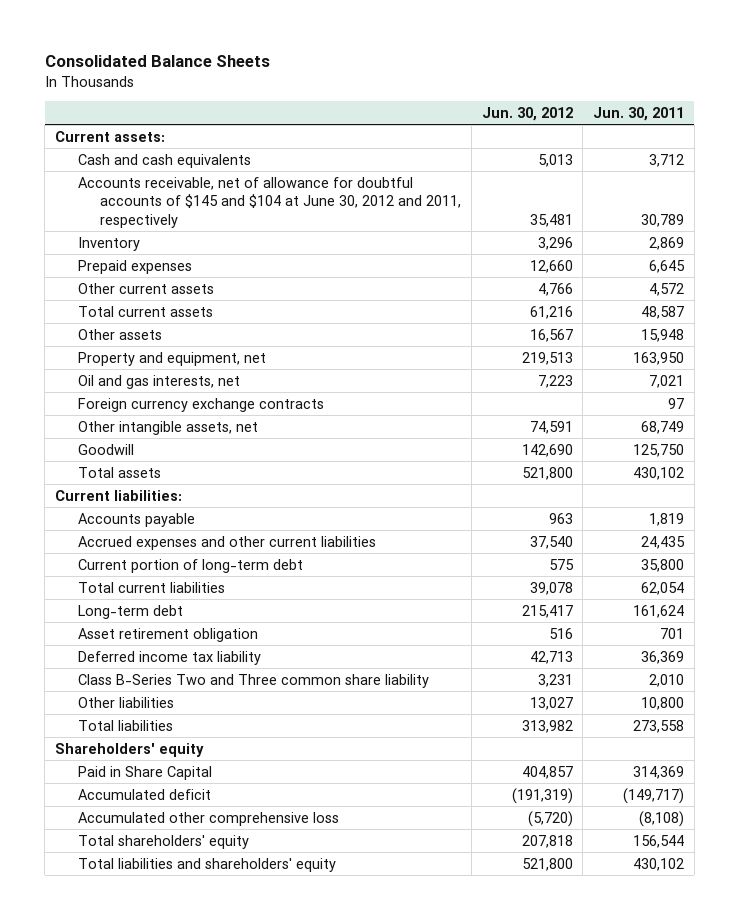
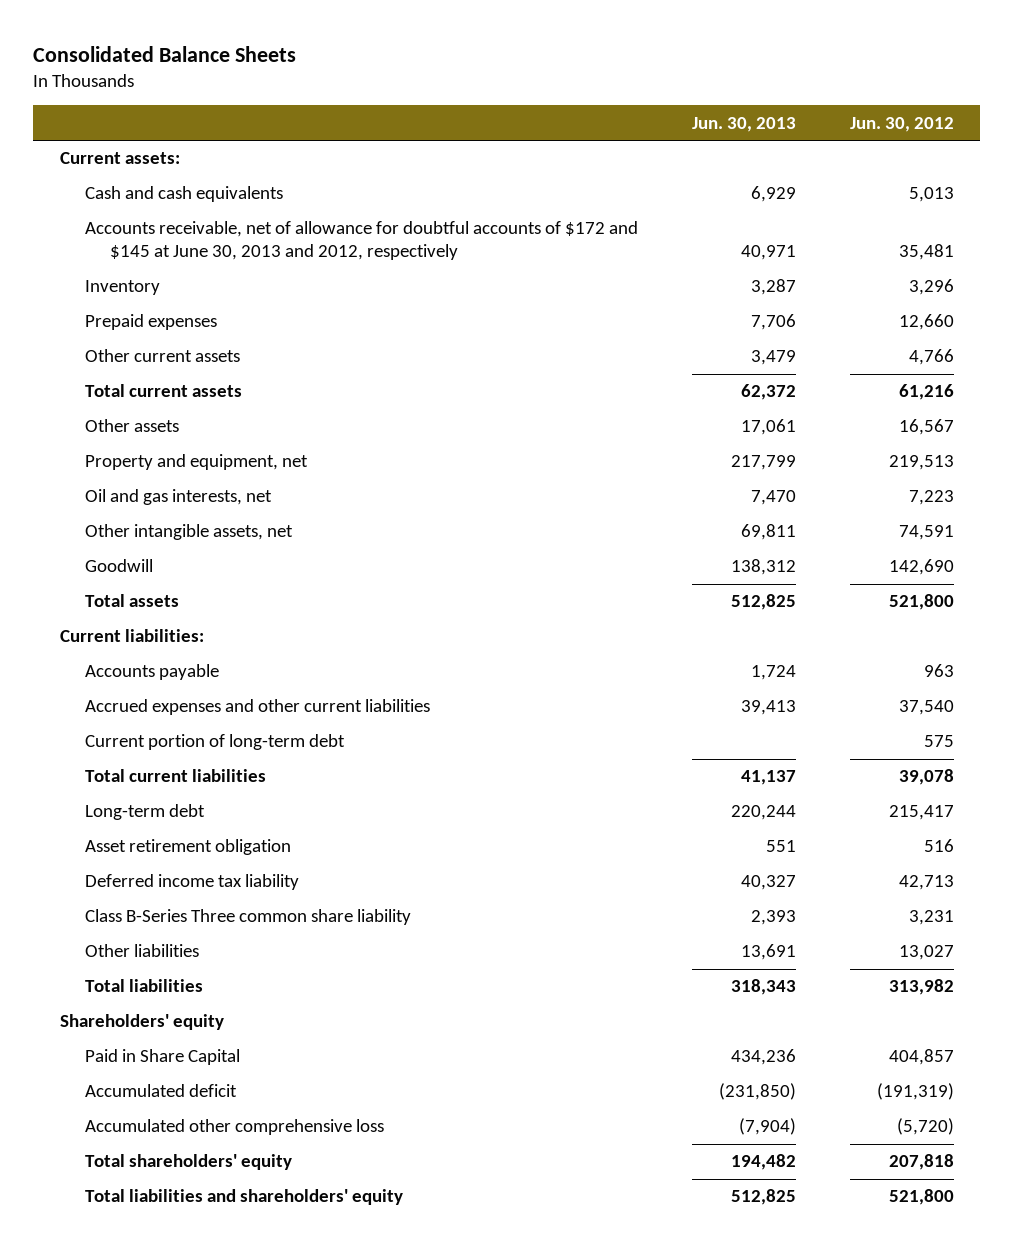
- | Jun. 30, 2012 | Jun. 30, 2011
+ | Jun. 30, 2013 | Jun. 30, 2012
- Accounts receivable, net of allowance for doubtful accounts of $145 and $104 at June 30, 2012 and 2011, respectively | 35,481 | 30,789
+ Accounts receivable, net of allowance for doubtful accounts of $172 and $145 at June 30, 2013 and 2012, respectively | 40,971 | 35,481
- Foreign currency exchange contracts | | 97
- Class B-Series Two and Three common share liability | 3,231 | 2,010
+ Class B-Series Three common share liability | 2,393 | 3,231

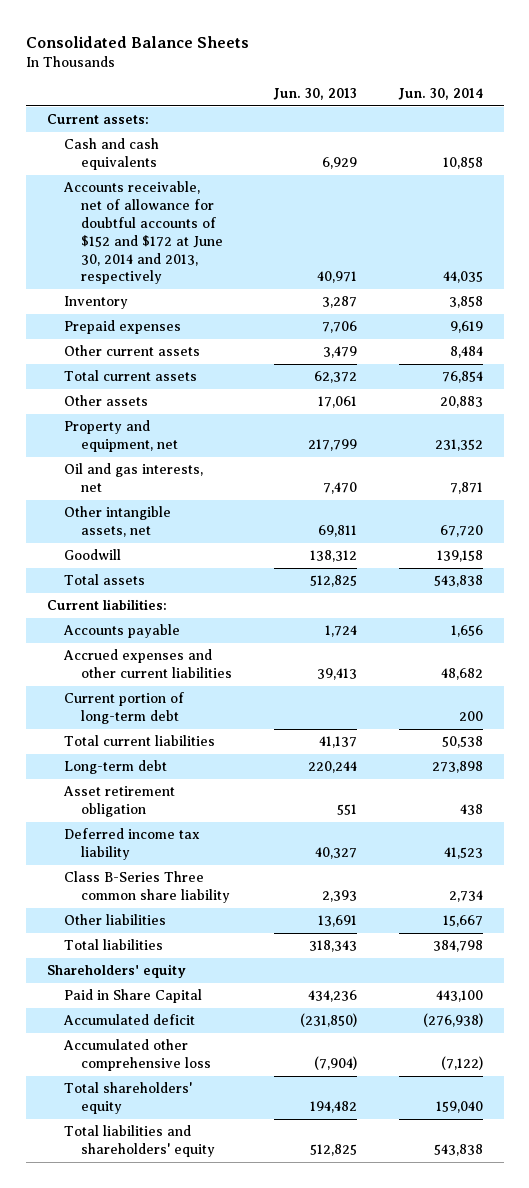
- | Jun. 30, 2013 | Jun. 30, 2012
+ | Jun. 30, 2013 | Jun. 30, 2014
- Accounts receivable, net of allowance for doubtful accounts of $172 and $145 at June 30, 2013 and 2012, respectively | 40,971 | 35,481
+ Accounts receivable, net of allowance for doubtful accounts of $152 and $172 at June 30, 2014 and 2013, respectively | 40,971 | 44,035

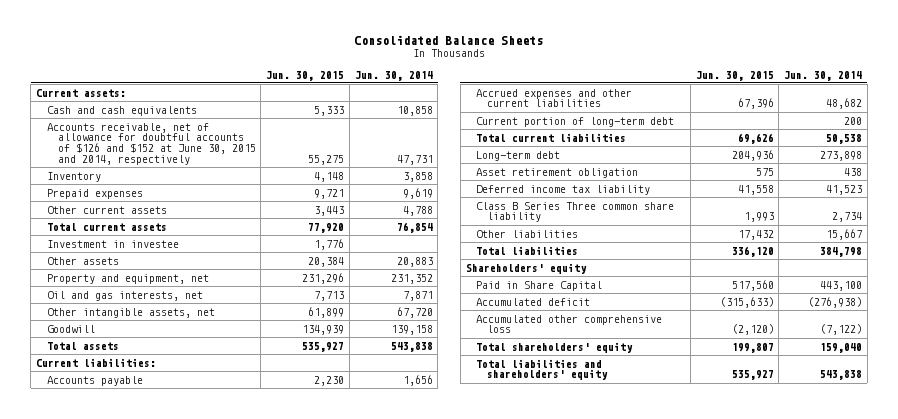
- | Jun. 30, 2013 | Jun. 30, 2014
+ | Jun. 30, 2015 | Jun. 30, 2014
- Accounts receivable, net of allowance for doubtful accounts of $152 and $172 at June 30, 2014 and 2013, respectively | 40,971 | 44,035
+ Accounts receivable, net of allowance for doubtful accounts of $126 and $152 at June 30, 2015 and 2014, respectively | 55,275 | 47,731
- Other current assets | 3,479 | 8,484
+ Other current assets | 3,443 | 4,788
+ Investment in investee | 1,776 |
- Class B-Series Three common share liability | 2,393 | 2,734
+ Class B Series Three common share liability | 1,993 | 2,734

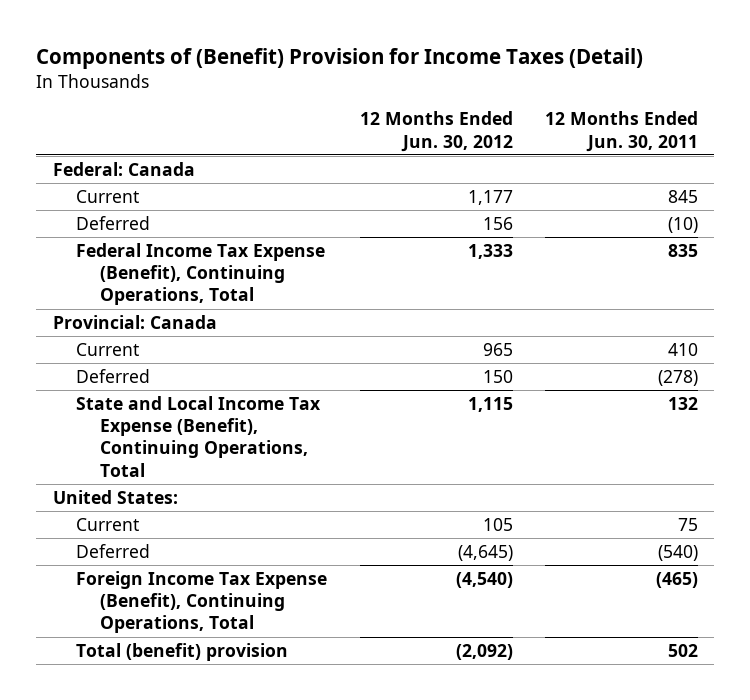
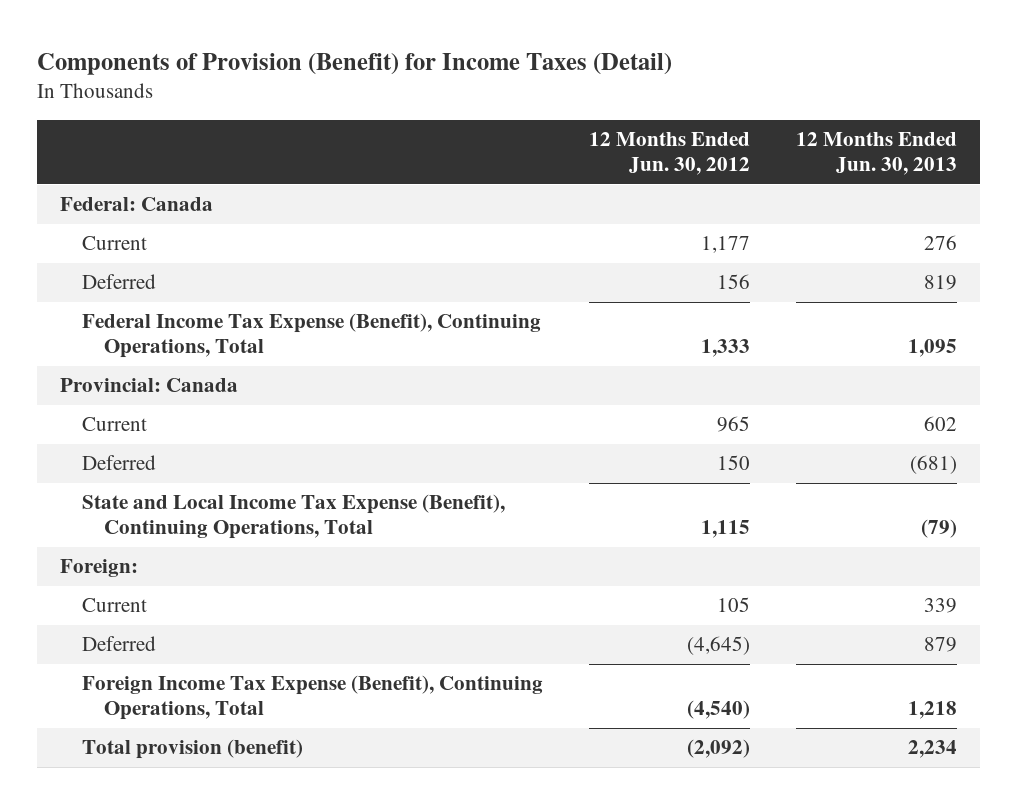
- Components of (Benefit) Provision for Income Taxes (Detail)
+ Components of Provision (Benefit) for Income Taxes (Detail)
- | 12 Months Ended Jun. 30, 2012 | 12 Months Ended Jun. 30, 2011
+ | 12 Months Ended Jun. 30, 2012 | 12 Months Ended Jun. 30, 2013
- United States:
+ Foreign:
- Total (benefit) provision | (2,092) | 502
+ Total provision (benefit) | (2,092) | 2,234

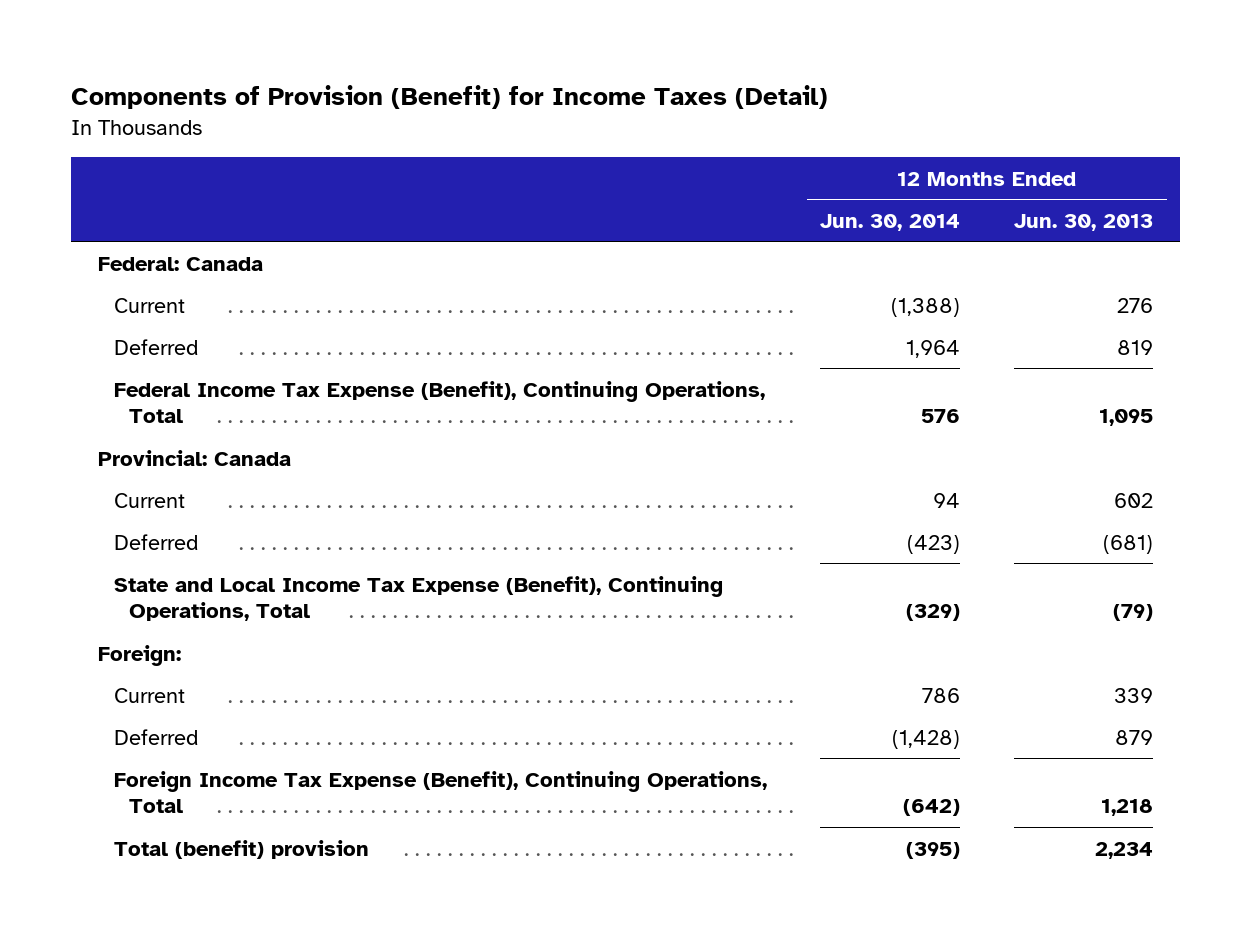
- | 12 Months Ended Jun. 30, 2012 | 12 Months Ended Jun. 30, 2013
+ | 12 Months Ended Jun. 30, 2014 | 12 Months Ended Jun. 30, 2013
- Total provision (benefit) | (2,092) | 2,234
+ Total (benefit) provision | (395) | 2,234

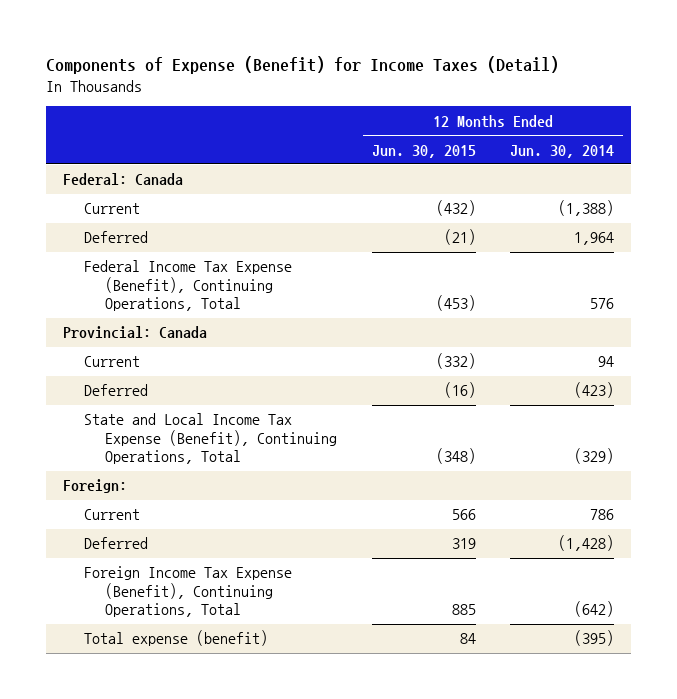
- Components of Provision (Benefit) for Income Taxes (Detail)
+ Components of Expense (Benefit) for Income Taxes (Detail)
- | 12 Months Ended Jun. 30, 2014 | 12 Months Ended Jun. 30, 2013
+ | 12 Months Ended Jun. 30, 2015 | 12 Months Ended Jun. 30, 2014
- Total (benefit) provision | (395) | 2,234
+ Total expense (benefit) | 84 | (395)

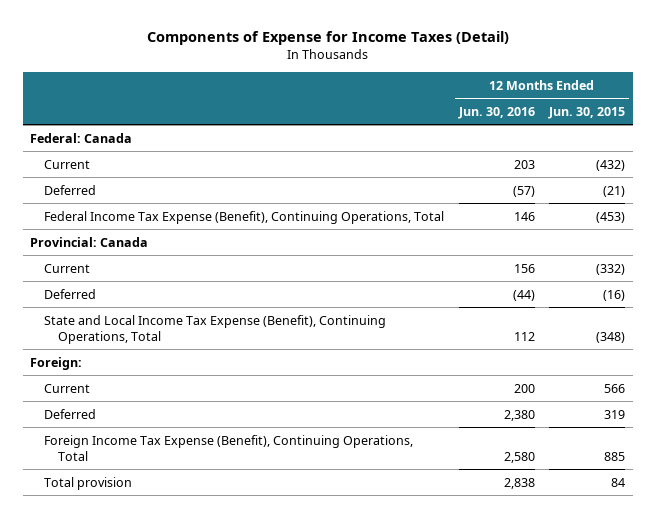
- Components of Expense (Benefit) for Income Taxes (Detail)
+ Components of Expense for Income Taxes (Detail)
- | 12 Months Ended Jun. 30, 2015 | 12 Months Ended Jun. 30, 2014
+ | 12 Months Ended Jun. 30, 2016 | 12 Months Ended Jun. 30, 2015
- Total expense (benefit) | 84 | (395)
+ Total provision | 2,838 | 84

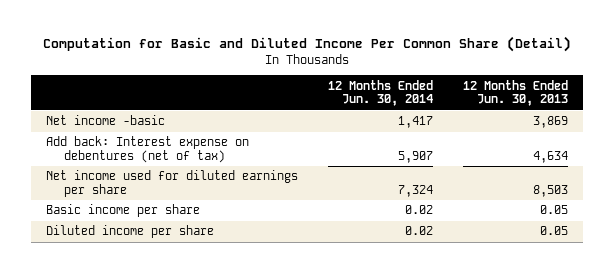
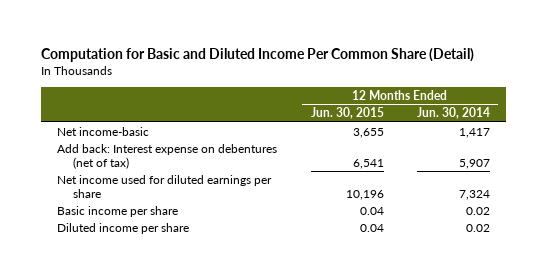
- | 12 Months Ended Jun. 30, 2014 | 12 Months Ended Jun. 30, 2013
+ | 12 Months Ended Jun. 30, 2015 | 12 Months Ended Jun. 30, 2014
- Net income -basic | 1,417 | 3,869
+ Net income-basic | 3,655 | 1,417

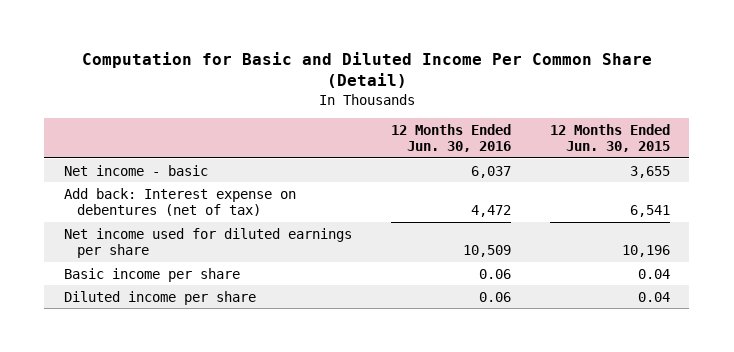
- | 12 Months Ended Jun. 30, 2015 | 12 Months Ended Jun. 30, 2014
+ | 12 Months Ended Jun. 30, 2016 | 12 Months Ended Jun. 30, 2015
- Net income-basic | 3,655 | 1,417
+ Net income - basic | 6,037 | 3,655

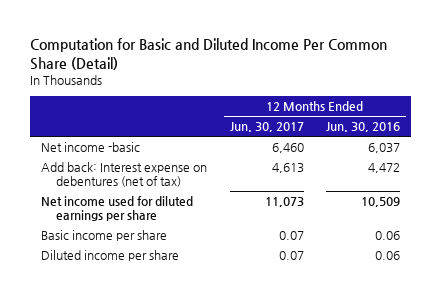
- | 12 Months Ended Jun. 30, 2016 | 12 Months Ended Jun. 30, 2015
+ | 12 Months Ended Jun. 30, 2017 | 12 Months Ended Jun. 30, 2016
- Net income - basic | 6,037 | 3,655
+ Net income -basic | 6,460 | 6,037

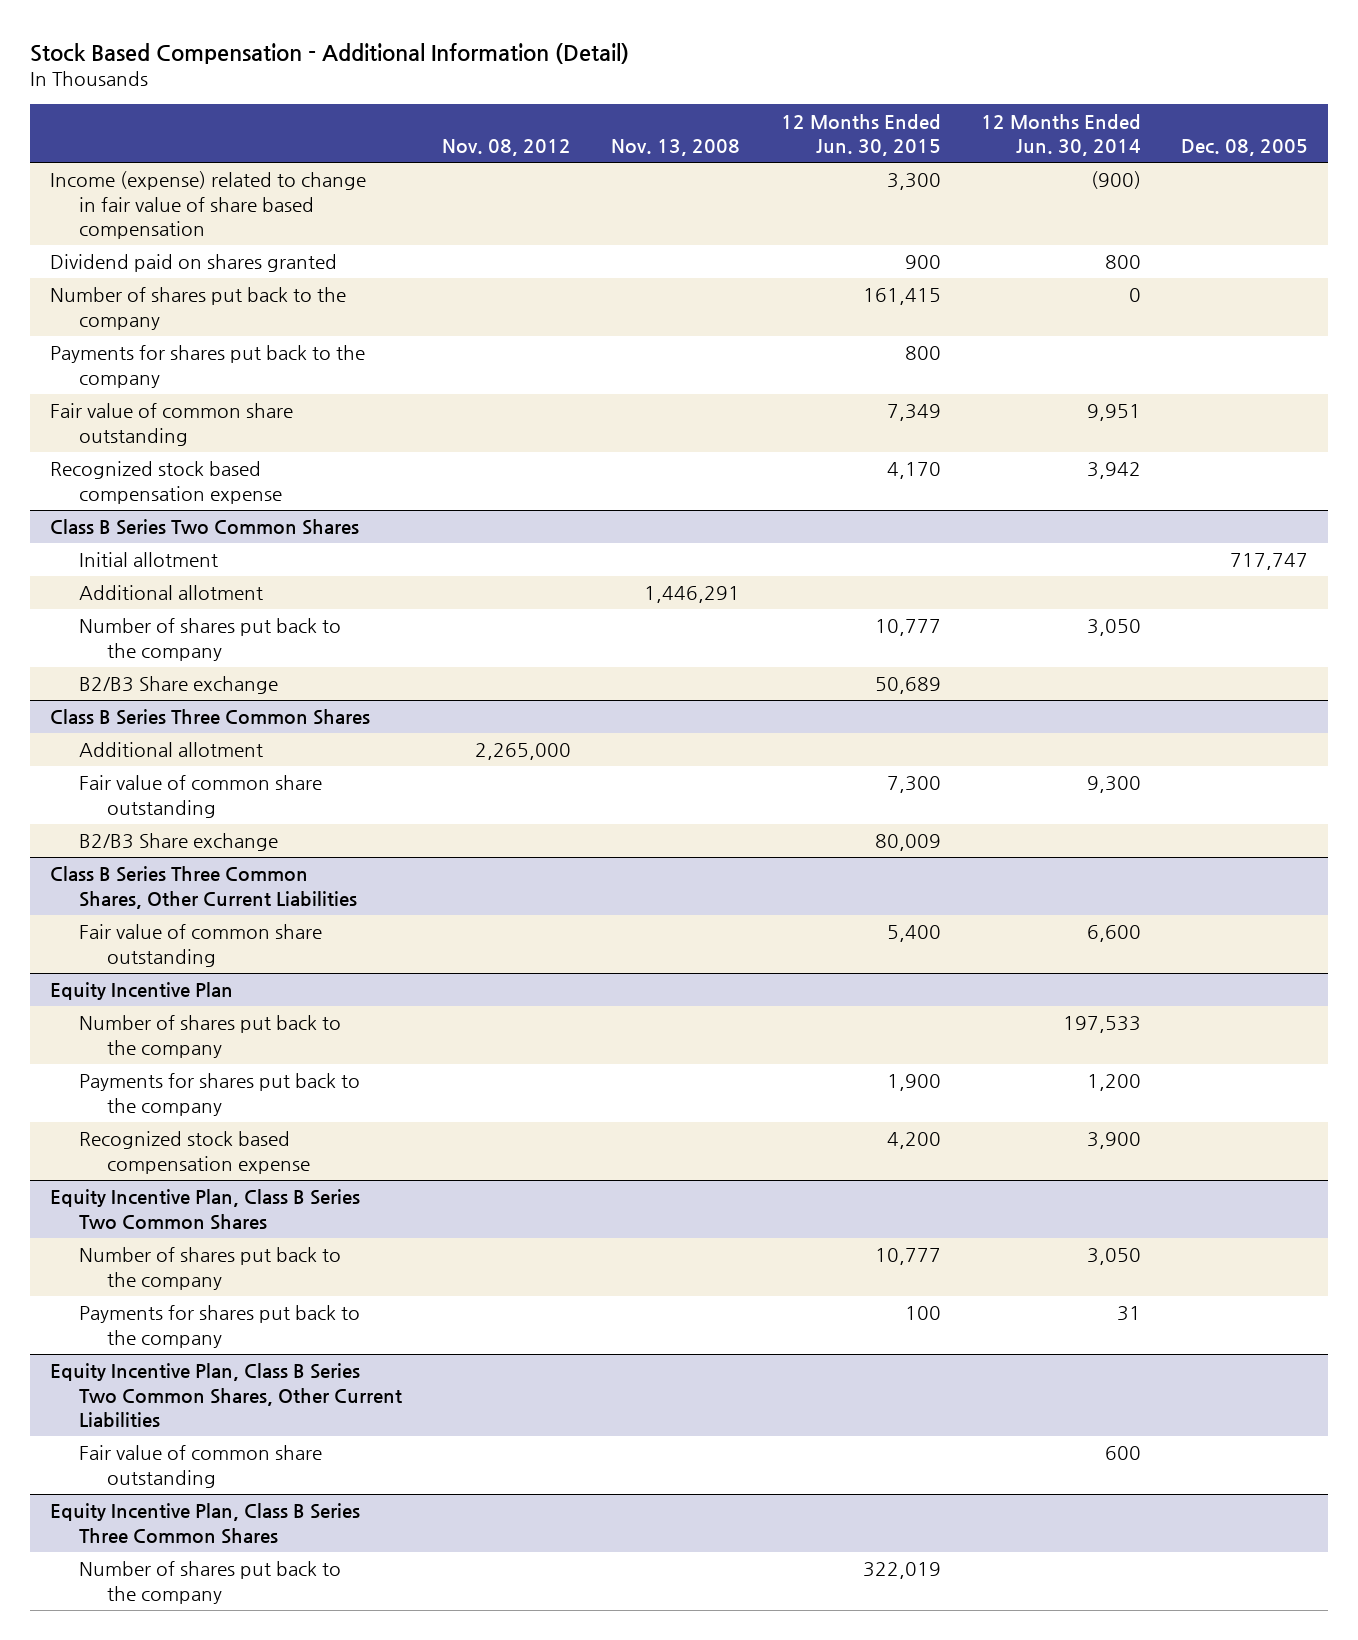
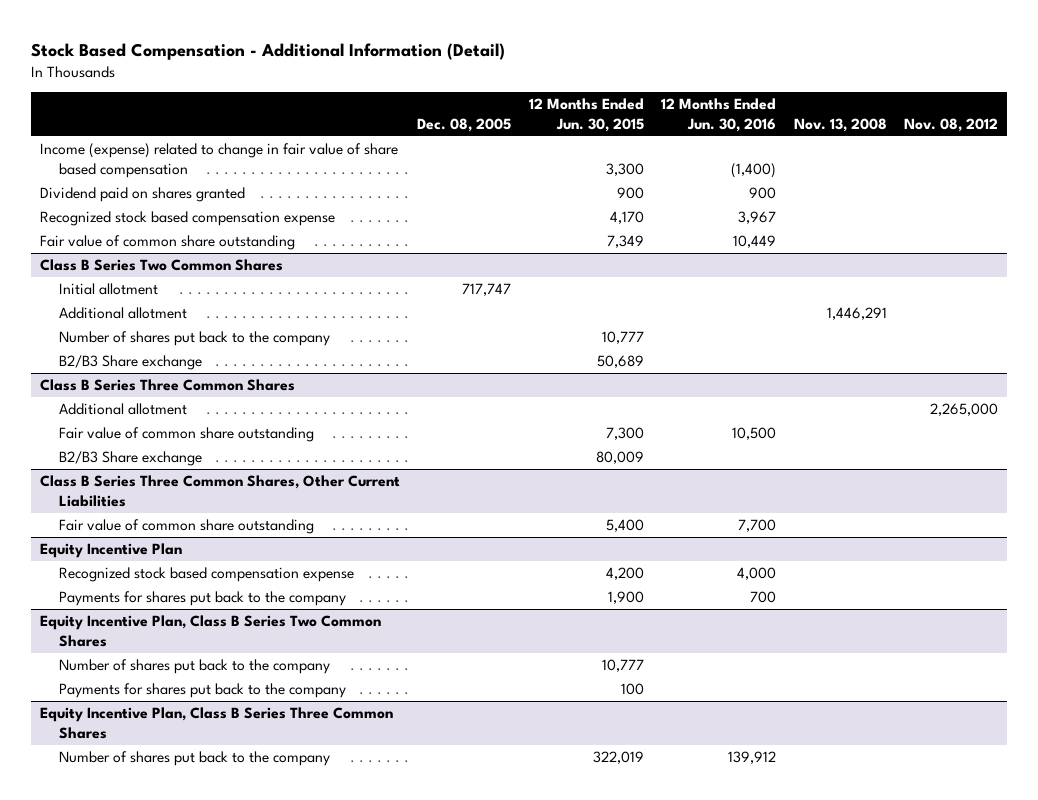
- | Nov. 08, 2012 | Nov. 13, 2008 | 12 Months Ended Jun. 30, 2015 | 12 Months Ended Jun. 30, 2014 | Dec. 08, 2005
+ | Dec. 08, 2005 | 12 Months Ended Jun. 30, 2015 | 12 Months Ended Jun. 30, 2016 | Nov. 13, 2008 | Nov. 08, 2012
- Number of shares put back to the company | | | 161,415 | 0 |
- Payments for shares put back to the company | | | 800 | |
moved down: Fair value of common share outstanding | | 7,349 | 10,449 | |
@ Equity Incentive Plan
- Number of shares put back to the company | | | | 197,533 |
moved down: Payments for shares put back to the company | | 1,900 | 700 | |
- Equity Incentive Plan, Class B Series Two Common Shares, Other Current Liabilities
- Fair value of common share outstanding | | | | 600 |

